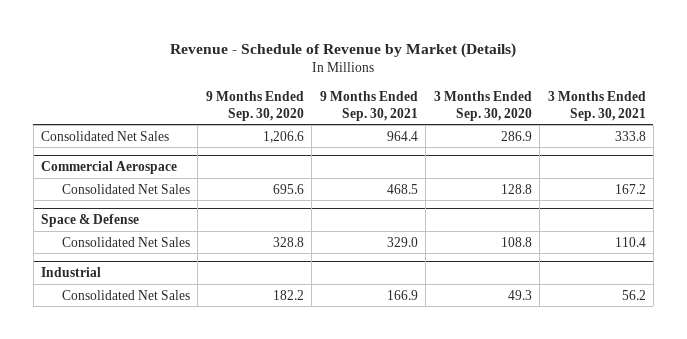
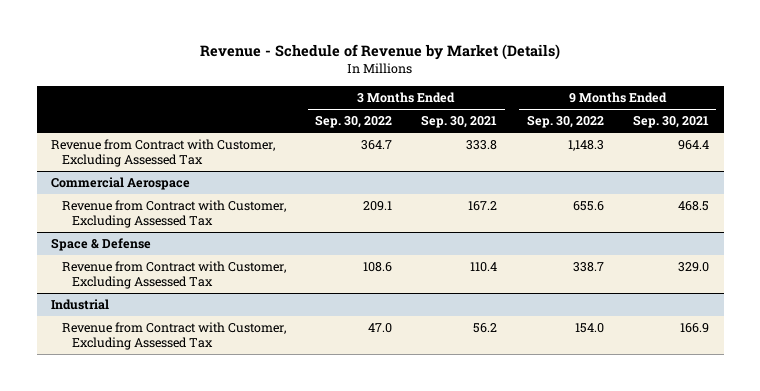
- | 9 Months Ended Sep. 30, 2020 | 9 Months Ended Sep. 30, 2021 | 3 Months Ended Sep. 30, 2020 | 3 Months Ended Sep. 30, 2021
+ | 3 Months Ended Sep. 30, 2022 | 3 Months Ended Sep. 30, 2021 | 9 Months Ended Sep. 30, 2022 | 9 Months Ended Sep. 30, 2021
- Consolidated Net Sales | 1,206.6 | 964.4 | 286.9 | 333.8
+ Revenue from Contract with Customer, Excluding Assessed Tax | 364.7 | 333.8 | 1,148.3 | 964.4
@ Commercial Aerospace
- Consolidated Net Sales | 695.6 | 468.5 | 128.8 | 167.2
+ Revenue from Contract with Customer, Excluding Assessed Tax | 209.1 | 167.2 | 655.6 | 468.5
@ Space & Defense
- Consolidated Net Sales | 328.8 | 329.0 | 108.8 | 110.4
+ Revenue from Contract with Customer, Excluding Assessed Tax | 108.6 | 110.4 | 338.7 | 329.0
@ Industrial
- Consolidated Net Sales | 182.2 | 166.9 | 49.3 | 56.2
+ Revenue from Contract with Customer, Excluding Assessed Tax | 47.0 | 56.2 | 154.0 | 166.9

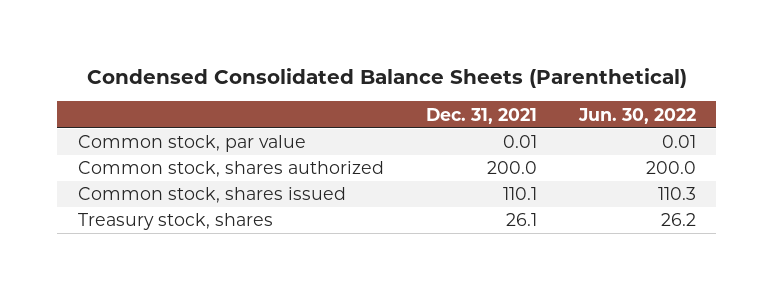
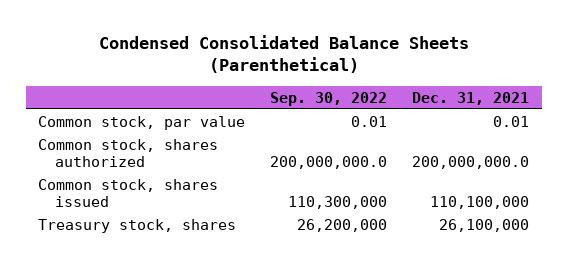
- | Dec. 31, 2021 | Jun. 30, 2022
+ | Sep. 30, 2022 | Dec. 31, 2021
- Common stock, shares authorized | 200.0 | 200.0
- Common stock, shares issued | 110.1 | 110.3
- Treasury stock, shares | 26.1 | 26.2
+ Common stock, shares authorized | 200,000,000.0 | 200,000,000.0
+ Common stock, shares issued | 110,300,000 | 110,100,000
+ Treasury stock, shares | 26,200,000 | 26,100,000

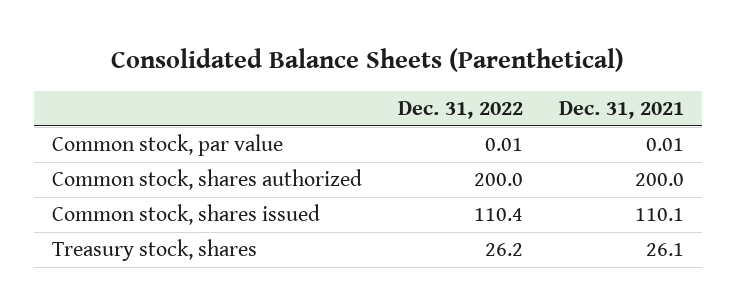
- Condensed Consolidated Balance Sheets (Parenthetical)
+ Consolidated Balance Sheets (Parenthetical)
- | Sep. 30, 2022 | Dec. 31, 2021
+ | Dec. 31, 2022 | Dec. 31, 2021
- Common stock, shares authorized | 200,000,000.0 | 200,000,000.0
- Common stock, shares issued | 110,300,000 | 110,100,000
- Treasury stock, shares | 26,200,000 | 26,100,000
+ Common stock, shares authorized | 200.0 | 200.0
+ Common stock, shares issued | 110.4 | 110.1
+ Treasury stock, shares | 26.2 | 26.1

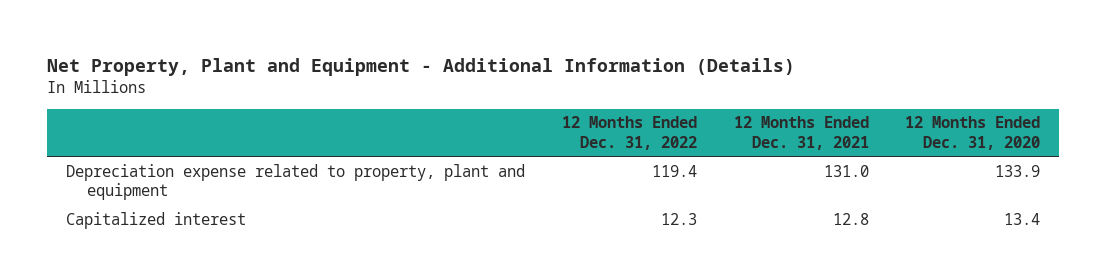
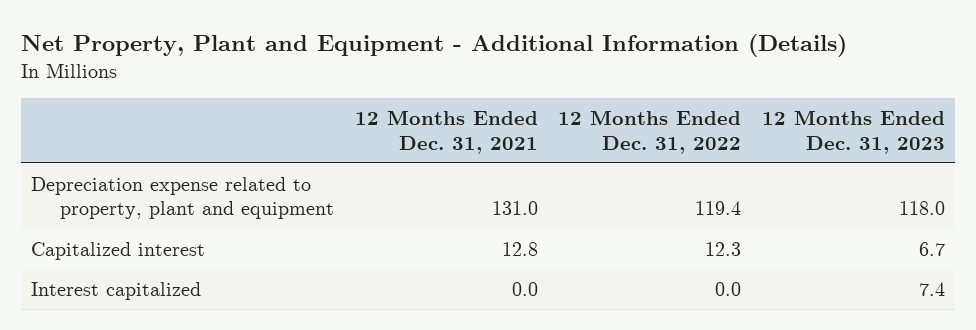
- | 12 Months Ended Dec. 31, 2022 | 12 Months Ended Dec. 31, 2021 | 12 Months Ended Dec. 31, 2020
+ | 12 Months Ended Dec. 31, 2021 | 12 Months Ended Dec. 31, 2022 | 12 Months Ended Dec. 31, 2023
+ Interest capitalized | 0.0 | 0.0 | 7.4

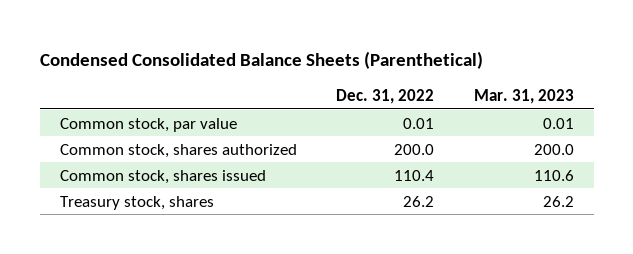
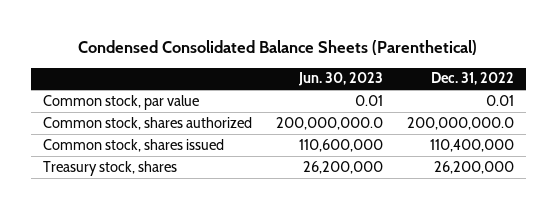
- | Dec. 31, 2022 | Mar. 31, 2023
+ | Jun. 30, 2023 | Dec. 31, 2022
- Common stock, shares authorized | 200.0 | 200.0
- Common stock, shares issued | 110.4 | 110.6
- Treasury stock, shares | 26.2 | 26.2
+ Common stock, shares authorized | 200,000,000.0 | 200,000,000.0
+ Common stock, shares issued | 110,600,000 | 110,400,000
+ Treasury stock, shares | 26,200,000 | 26,200,000

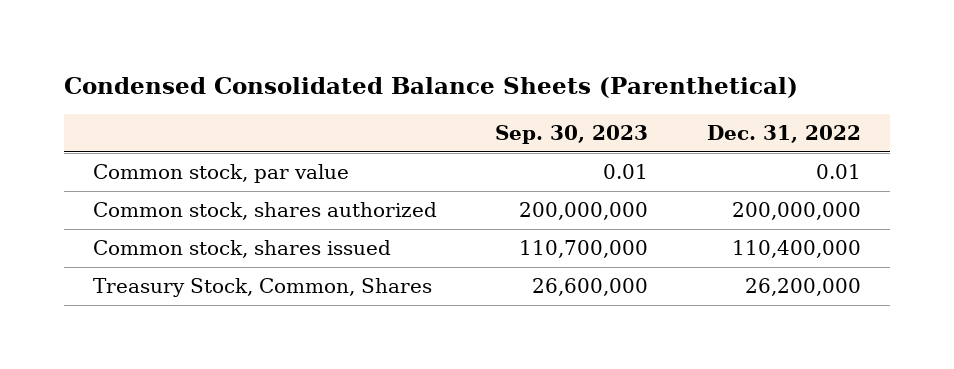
- | Jun. 30, 2023 | Dec. 31, 2022
+ | Sep. 30, 2023 | Dec. 31, 2022
- Common stock, shares authorized | 200,000,000.0 | 200,000,000.0
+ Common stock, shares authorized | 200,000,000 | 200,000,000
- Treasury stock, shares | 26,200,000 | 26,200,000
+ Treasury Stock, Common, Shares | 26,600,000 | 26,200,000

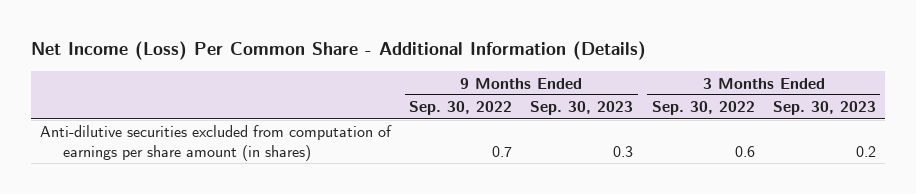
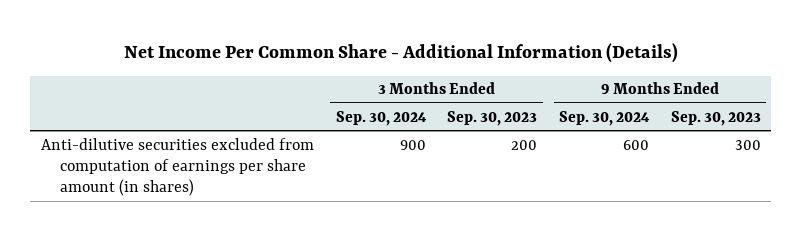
- Net Income (Loss) Per Common Share - Additional Information (Details)
+ Net Income Per Common Share - Additional Information (Details)
- | 9 Months Ended Sep. 30, 2022 | 9 Months Ended Sep. 30, 2023 | 3 Months Ended Sep. 30, 2022 | 3 Months Ended Sep. 30, 2023
+ | 3 Months Ended Sep. 30, 2024 | 3 Months Ended Sep. 30, 2023 | 9 Months Ended Sep. 30, 2024 | 9 Months Ended Sep. 30, 2023
- Anti-dilutive securities excluded from computation of earnings per share amount (in shares) | 0.7 | 0.3 | 0.6 | 0.2
+ Anti-dilutive securities excluded from computation of earnings per share amount (in shares) | 900 | 200 | 600 | 300

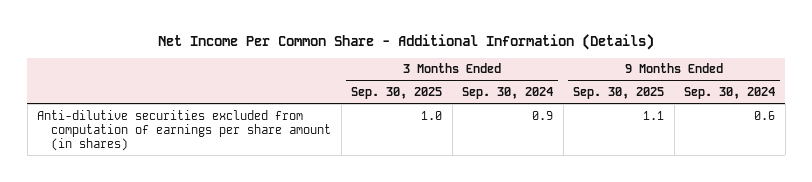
- | 3 Months Ended Sep. 30, 2024 | 3 Months Ended Sep. 30, 2023 | 9 Months Ended Sep. 30, 2024 | 9 Months Ended Sep. 30, 2023
+ | 3 Months Ended Sep. 30, 2025 | 3 Months Ended Sep. 30, 2024 | 9 Months Ended Sep. 30, 2025 | 9 Months Ended Sep. 30, 2024
- Anti-dilutive securities excluded from computation of earnings per share amount (in shares) | 900 | 200 | 600 | 300
+ Anti-dilutive securities excluded from computation of earnings per share amount (in shares) | 1.0 | 0.9 | 1.1 | 0.6

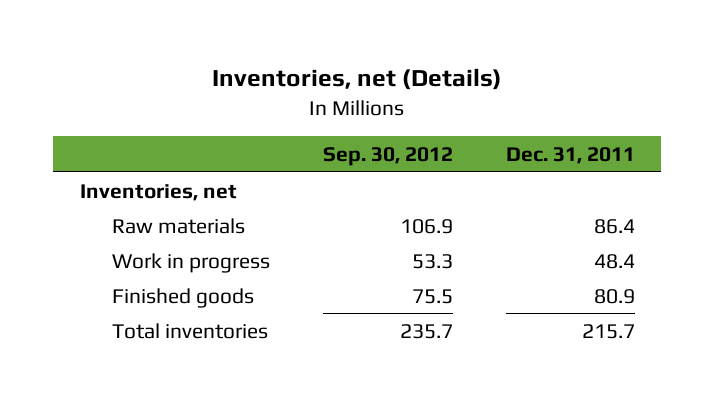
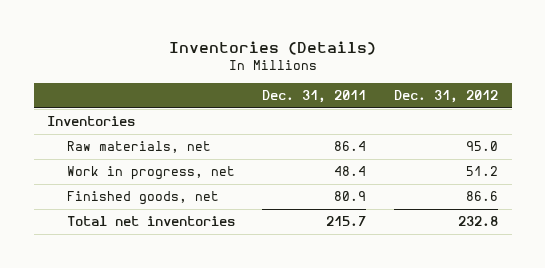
- Inventories, net (Details)
+ Inventories (Details)
- | Sep. 30, 2012 | Dec. 31, 2011
+ | Dec. 31, 2011 | Dec. 31, 2012
- Inventories, net
- Raw materials | 106.9 | 86.4
- Work in progress | 53.3 | 48.4
- Finished goods | 75.5 | 80.9
- Total inventories | 235.7 | 215.7
+ Inventories
+ Raw materials, net | 86.4 | 95.0
+ Work in progress, net | 48.4 | 51.2
+ Finished goods, net | 80.9 | 86.6
+ Total net inventories | 215.7 | 232.8

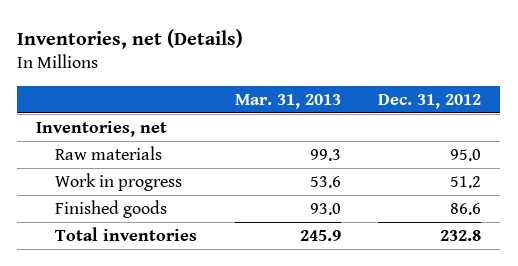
- Inventories (Details)
+ Inventories, net (Details)
- | Dec. 31, 2011 | Dec. 31, 2012
+ | Mar. 31, 2013 | Dec. 31, 2012
- Inventories
- Raw materials, net | 86.4 | 95.0
- Work in progress, net | 48.4 | 51.2
- Finished goods, net | 80.9 | 86.6
- Total net inventories | 215.7 | 232.8
+ Inventories, net
+ Raw materials | 99.3 | 95.0
+ Work in progress | 53.6 | 51.2
+ Finished goods | 93.0 | 86.6
+ Total inventories | 245.9 | 232.8

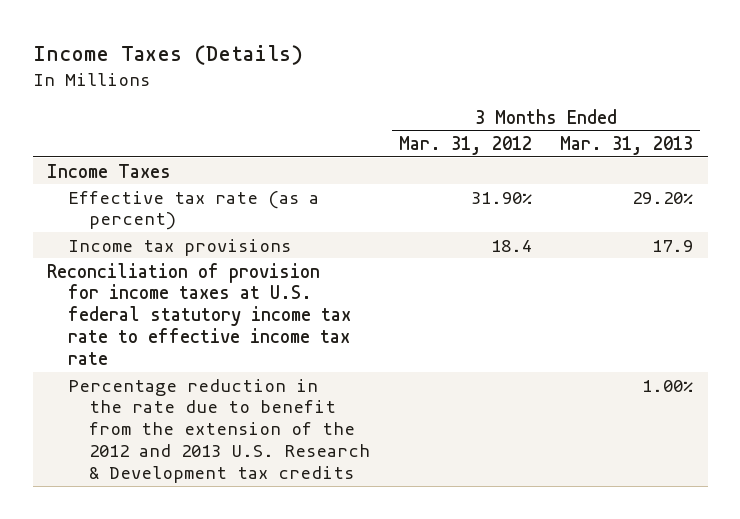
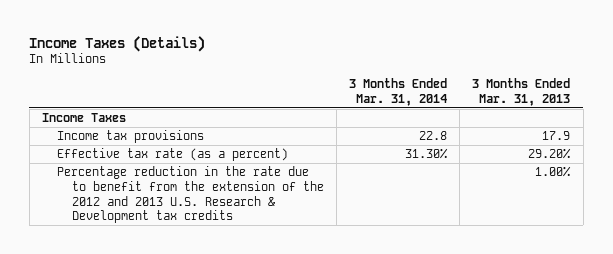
- | 3 Months Ended Mar. 31, 2012 | 3 Months Ended Mar. 31, 2013
+ | 3 Months Ended Mar. 31, 2014 | 3 Months Ended Mar. 31, 2013
- Reconciliation of provision for income taxes at U.S. federal statutory income tax rate to effective income tax rate
moved down: Effective tax rate (as a percent) | 31.30% | 29.20%

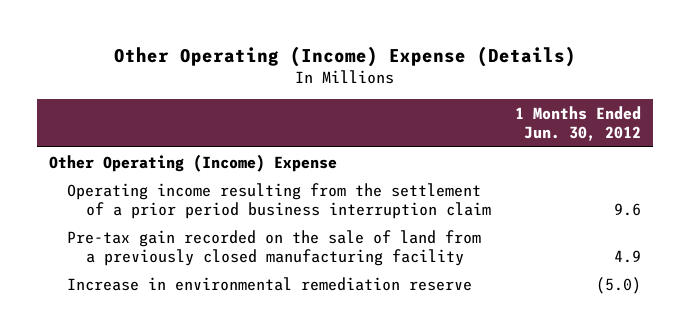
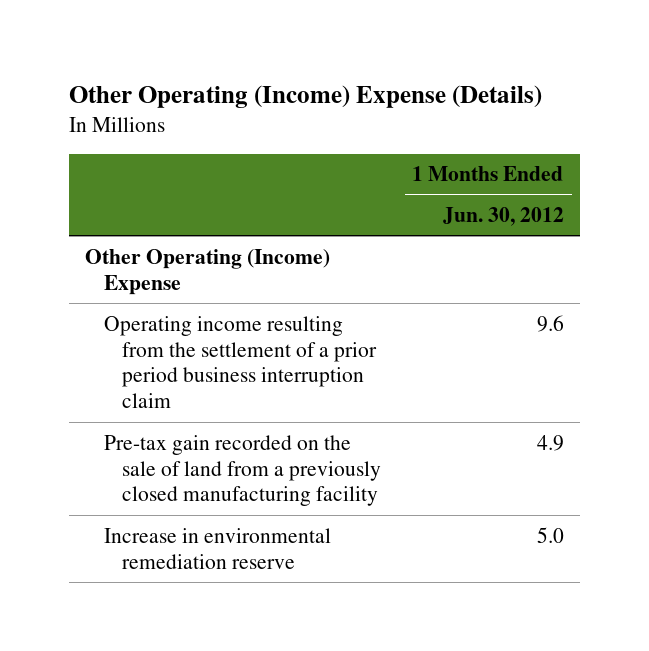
- Increase in environmental remediation reserve | (5.0)
+ Increase in environmental remediation reserve | 5.0

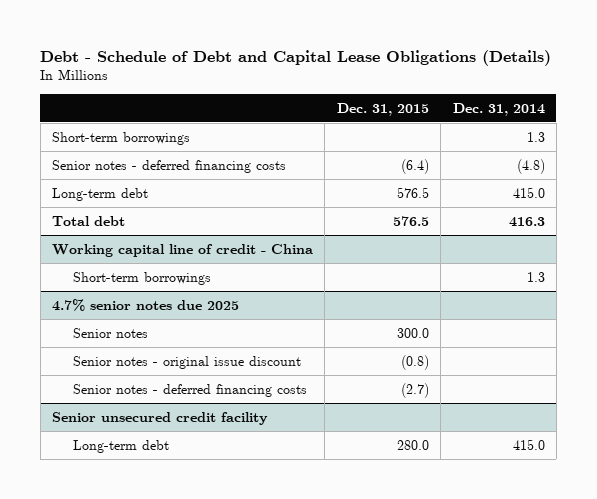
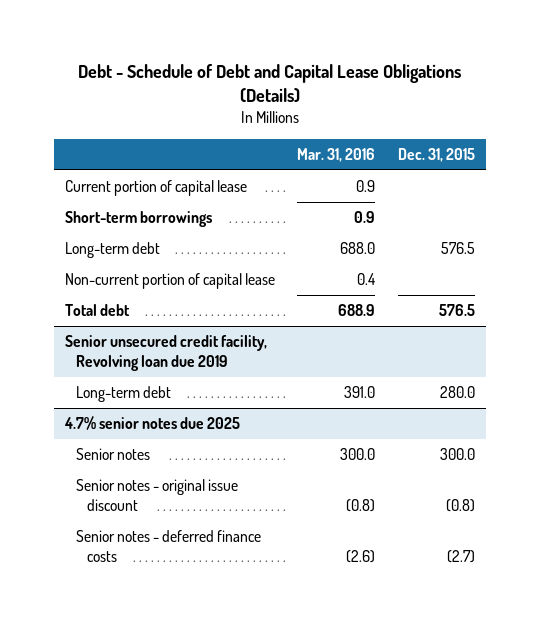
- | Dec. 31, 2015 | Dec. 31, 2014
+ | Mar. 31, 2016 | Dec. 31, 2015
+ Current portion of capital lease | 0.9 |
- Senior notes - deferred financing costs | (6.4) | (4.8)
+ Non-current portion of capital lease | 0.4 |
- Working capital line of credit - China
- Short-term borrowings | | 1.3
+ Senior unsecured credit facility, Revolving loan due 2019
+ Long-term debt | 391.0 | 280.0
@ 4.7% senior notes due 2025
- Senior notes - deferred financing costs | (2.7) |
- Senior unsecured credit facility
- Long-term debt | 280.0 | 415.0
@ 4.7% senior notes due 2025
+ Senior notes - deferred finance costs | (2.6) | (2.7)

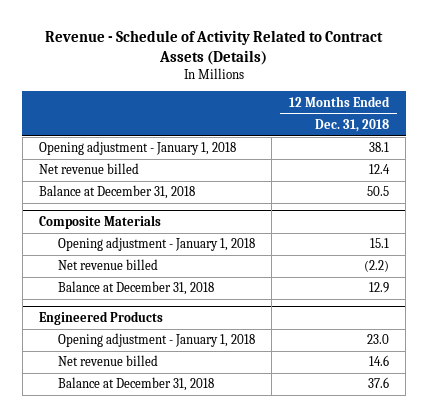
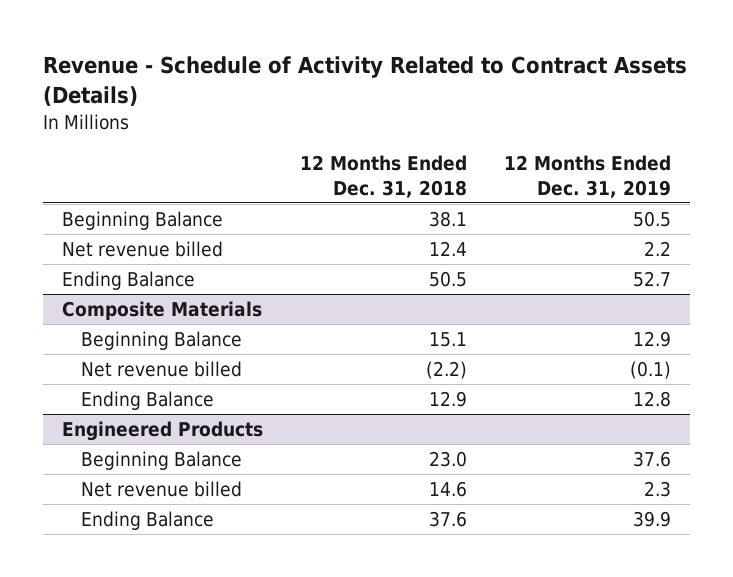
- | 12 Months Ended Dec. 31, 2018
+ | 12 Months Ended Dec. 31, 2018 | 12 Months Ended Dec. 31, 2019
- Opening adjustment - January 1, 2018 | 38.1
+ Beginning Balance | 38.1 | 50.5
- Balance at December 31, 2018 | 50.5
+ Ending Balance | 50.5 | 52.7
@ Composite Materials
- Opening adjustment - January 1, 2018 | 15.1
+ Beginning Balance | 15.1 | 12.9
- Balance at December 31, 2018 | 12.9
+ Ending Balance | 12.9 | 12.8
@ Engineered Products
- Opening adjustment - January 1, 2018 | 23.0
+ Beginning Balance | 23.0 | 37.6
- Balance at December 31, 2018 | 37.6
+ Ending Balance | 37.6 | 39.9

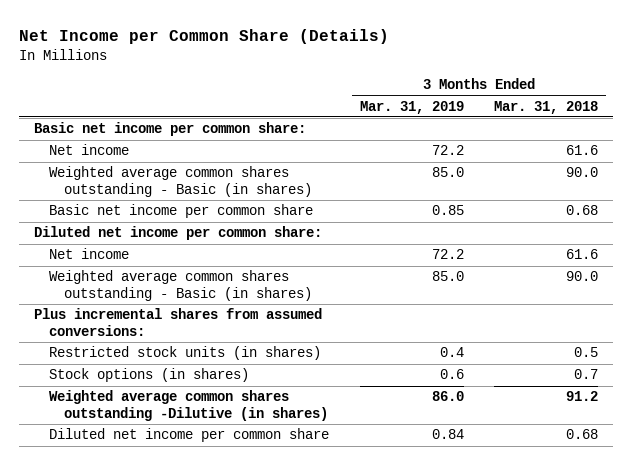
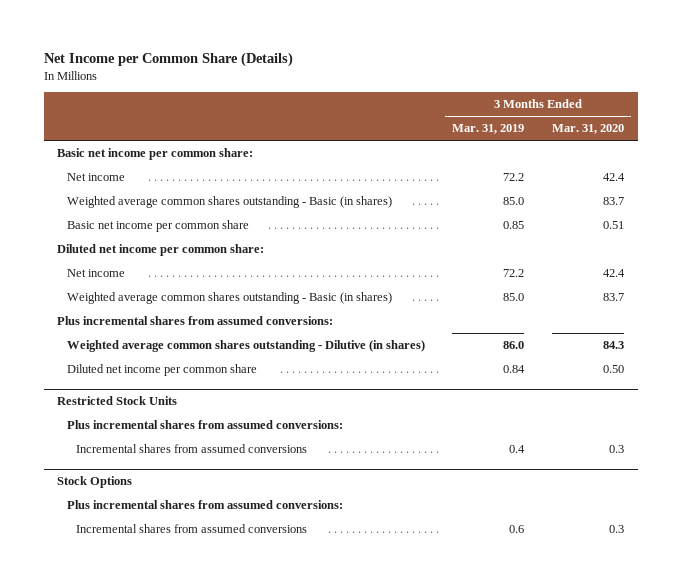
- | 3 Months Ended Mar. 31, 2019 | 3 Months Ended Mar. 31, 2018
+ | 3 Months Ended Mar. 31, 2019 | 3 Months Ended Mar. 31, 2020
- Restricted stock units (in shares) | 0.4 | 0.5
- Stock options (in shares) | 0.6 | 0.7
- Weighted average common shares outstanding -Dilutive (in shares) | 86.0 | 91.2
+ Weighted average common shares outstanding - Dilutive (in shares) | 86.0 | 84.3
+ Restricted Stock Units
+ Plus incremental shares from assumed conversions:
+ Incremental shares from assumed conversions | 0.4 | 0.3
+ Stock Options
+ Plus incremental shares from assumed conversions:
+ Incremental shares from assumed conversions | 0.6 | 0.3

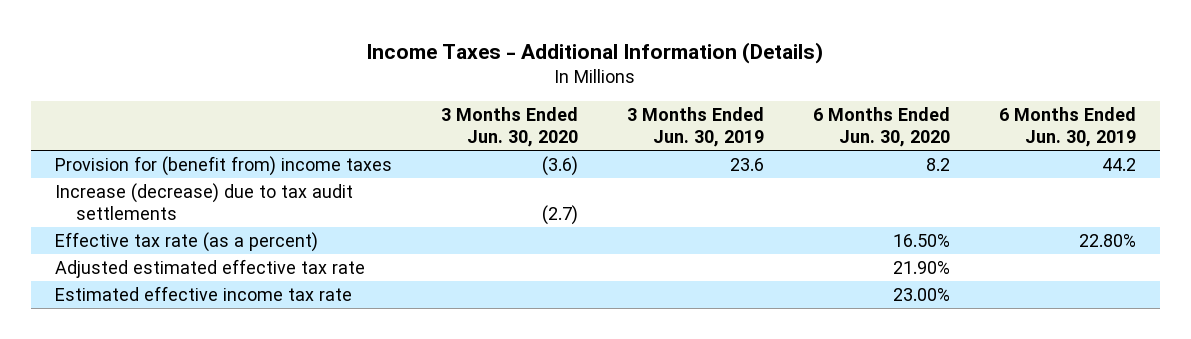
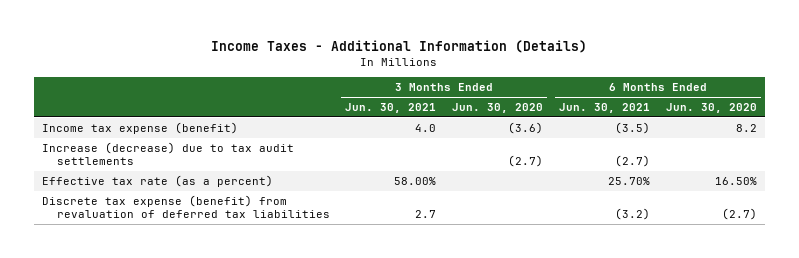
- | 3 Months Ended Jun. 30, 2020 | 3 Months Ended Jun. 30, 2019 | 6 Months Ended Jun. 30, 2020 | 6 Months Ended Jun. 30, 2019
+ | 3 Months Ended Jun. 30, 2021 | 3 Months Ended Jun. 30, 2020 | 6 Months Ended Jun. 30, 2021 | 6 Months Ended Jun. 30, 2020
- Provision for (benefit from) income taxes | (3.6) | 23.6 | 8.2 | 44.2
+ Income tax expense (benefit) | 4.0 | (3.6) | (3.5) | 8.2
- Adjusted estimated effective tax rate | | | 21.90% |
- Estimated effective income tax rate | | | 23.00% |
+ Discrete tax expense (benefit) from revaluation of deferred tax liabilities | 2.7 | | (3.2) | (2.7)

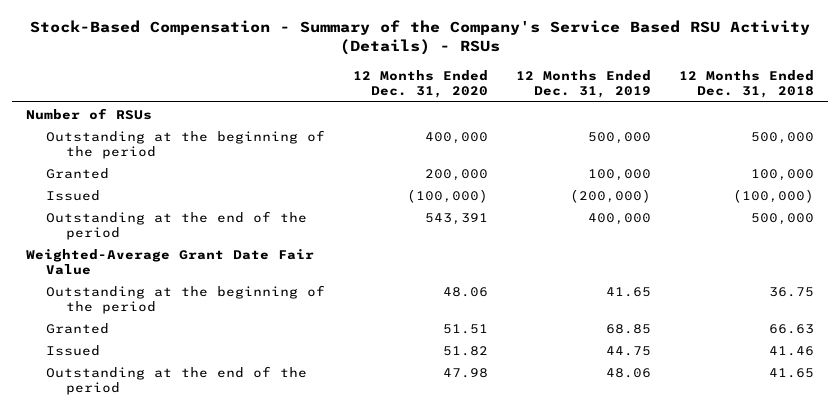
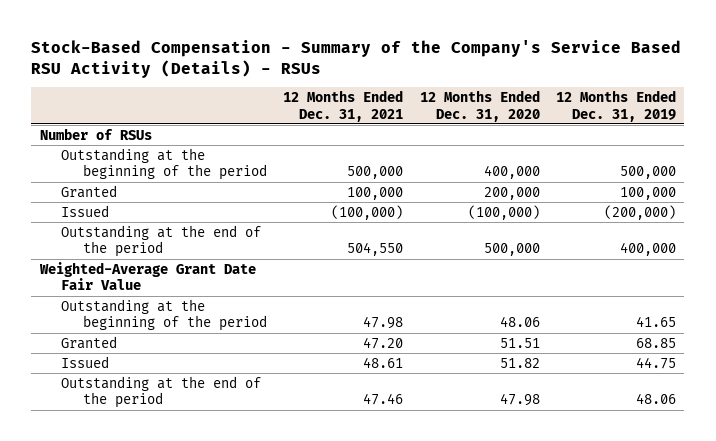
- | 12 Months Ended Dec. 31, 2020 | 12 Months Ended Dec. 31, 2019 | 12 Months Ended Dec. 31, 2018
+ | 12 Months Ended Dec. 31, 2021 | 12 Months Ended Dec. 31, 2020 | 12 Months Ended Dec. 31, 2019
- Outstanding at the end of the period | 543,391 | 400,000 | 500,000
+ Outstanding at the end of the period | 504,550 | 500,000 | 400,000

